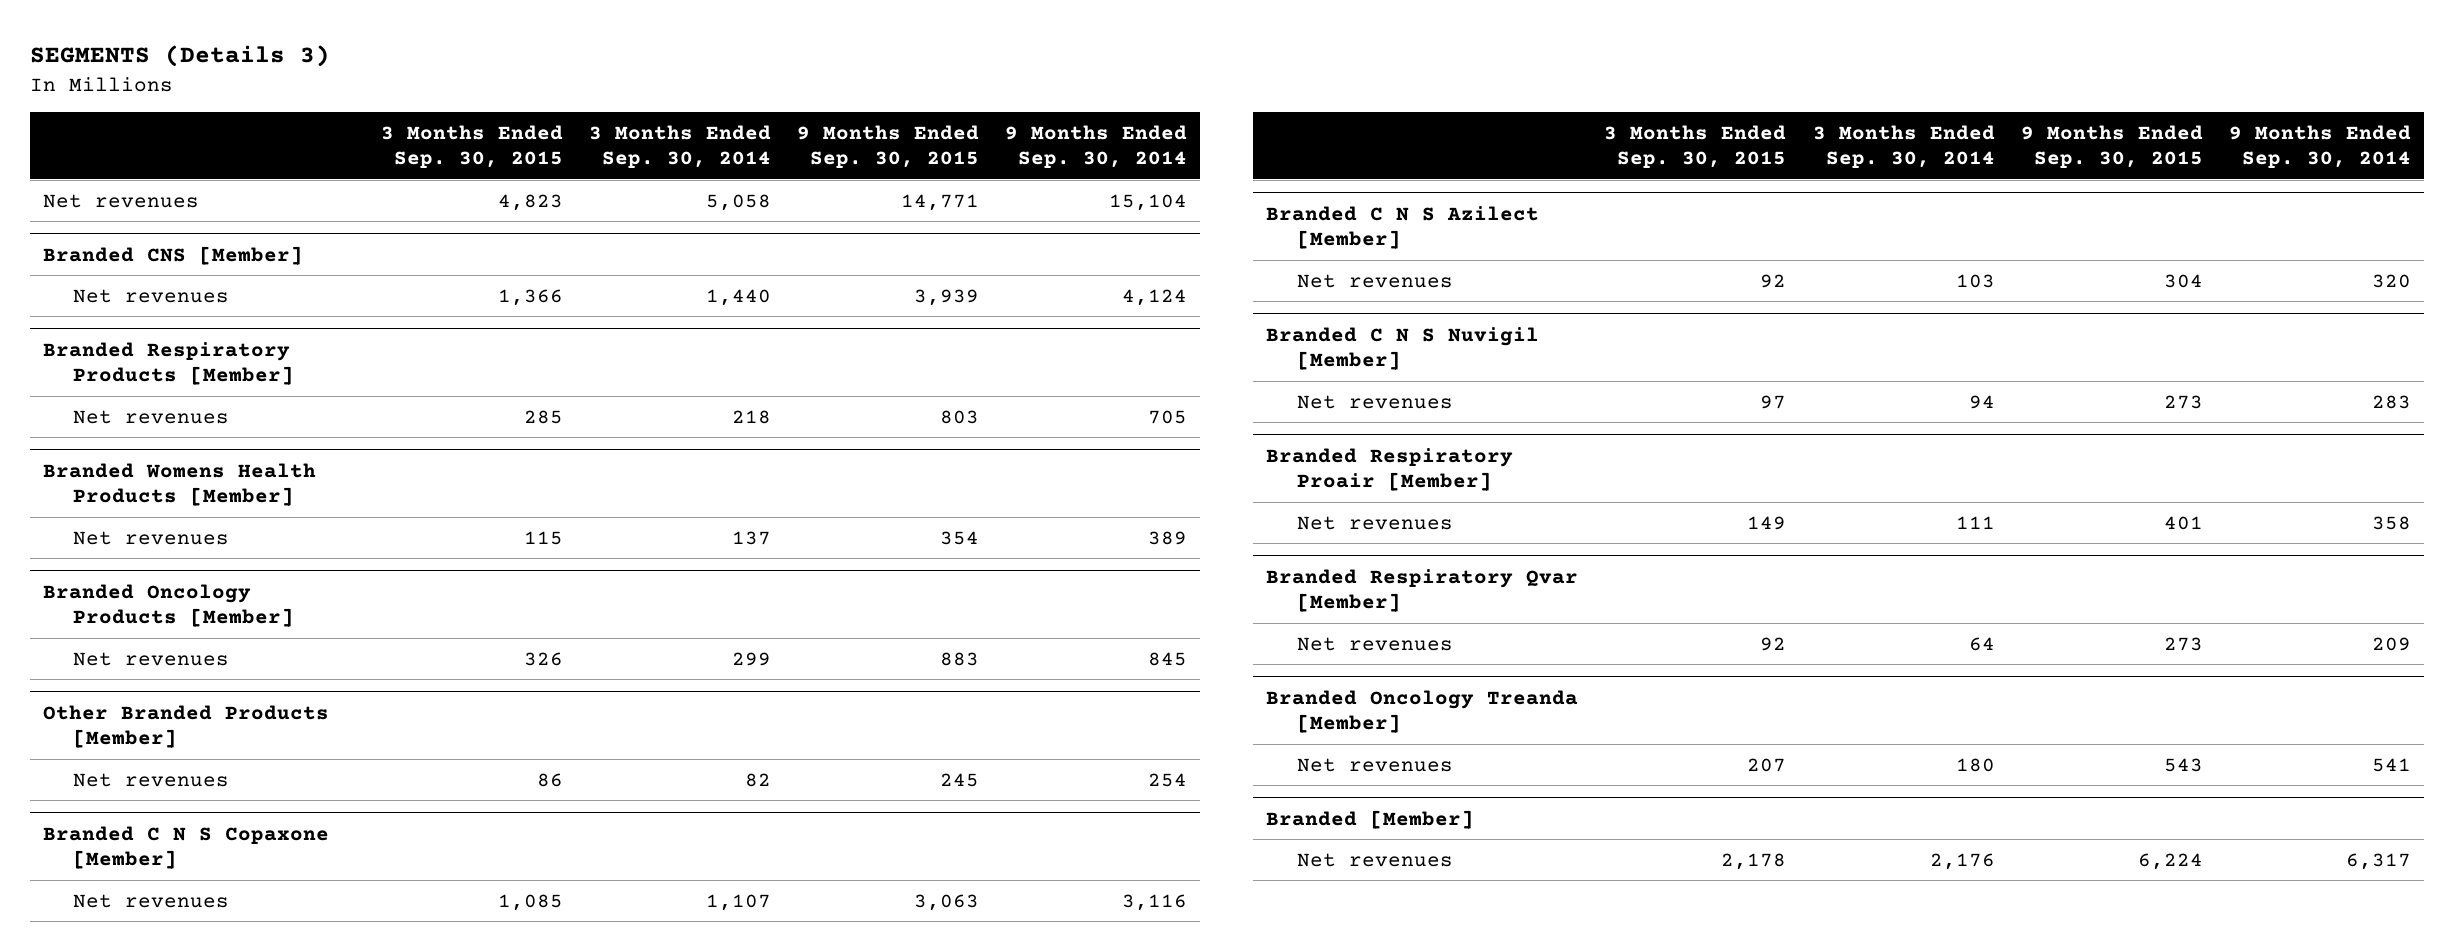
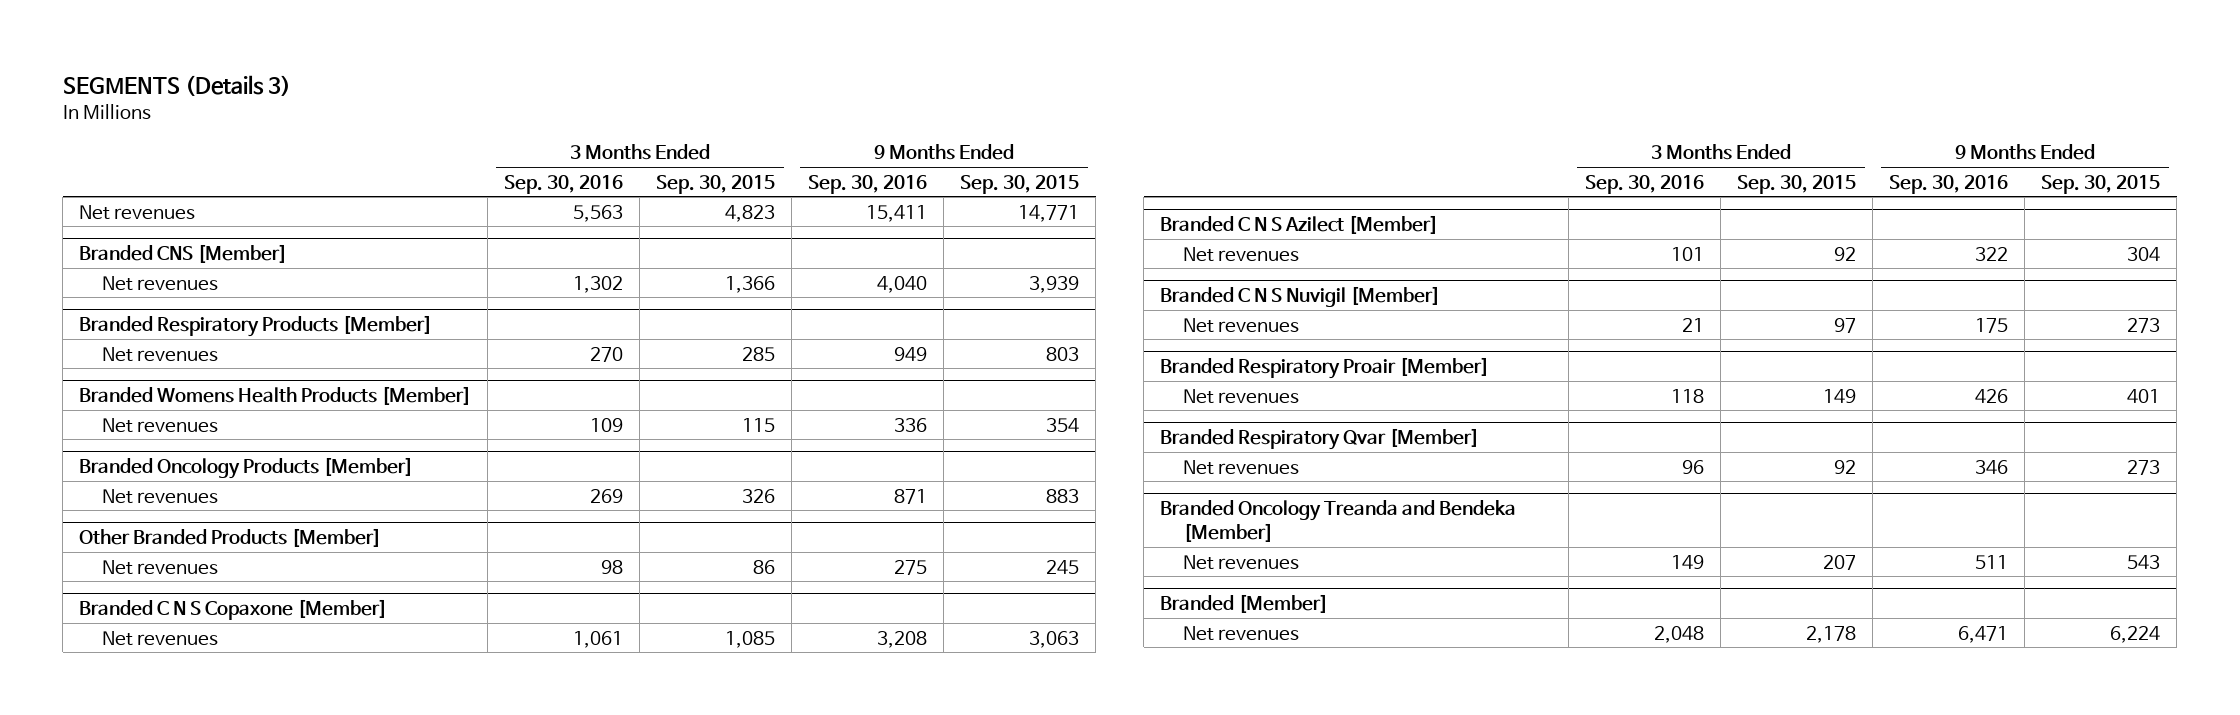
- | 3 Months Ended Sep. 30, 2015 | 3 Months Ended Sep. 30, 2014 | 9 Months Ended Sep. 30, 2015 | 9 Months Ended Sep. 30, 2014
+ | 3 Months Ended Sep. 30, 2016 | 3 Months Ended Sep. 30, 2015 | 9 Months Ended Sep. 30, 2016 | 9 Months Ended Sep. 30, 2015
- Branded Oncology Treanda [Member]
+ Branded Oncology Treanda and Bendeka [Member]

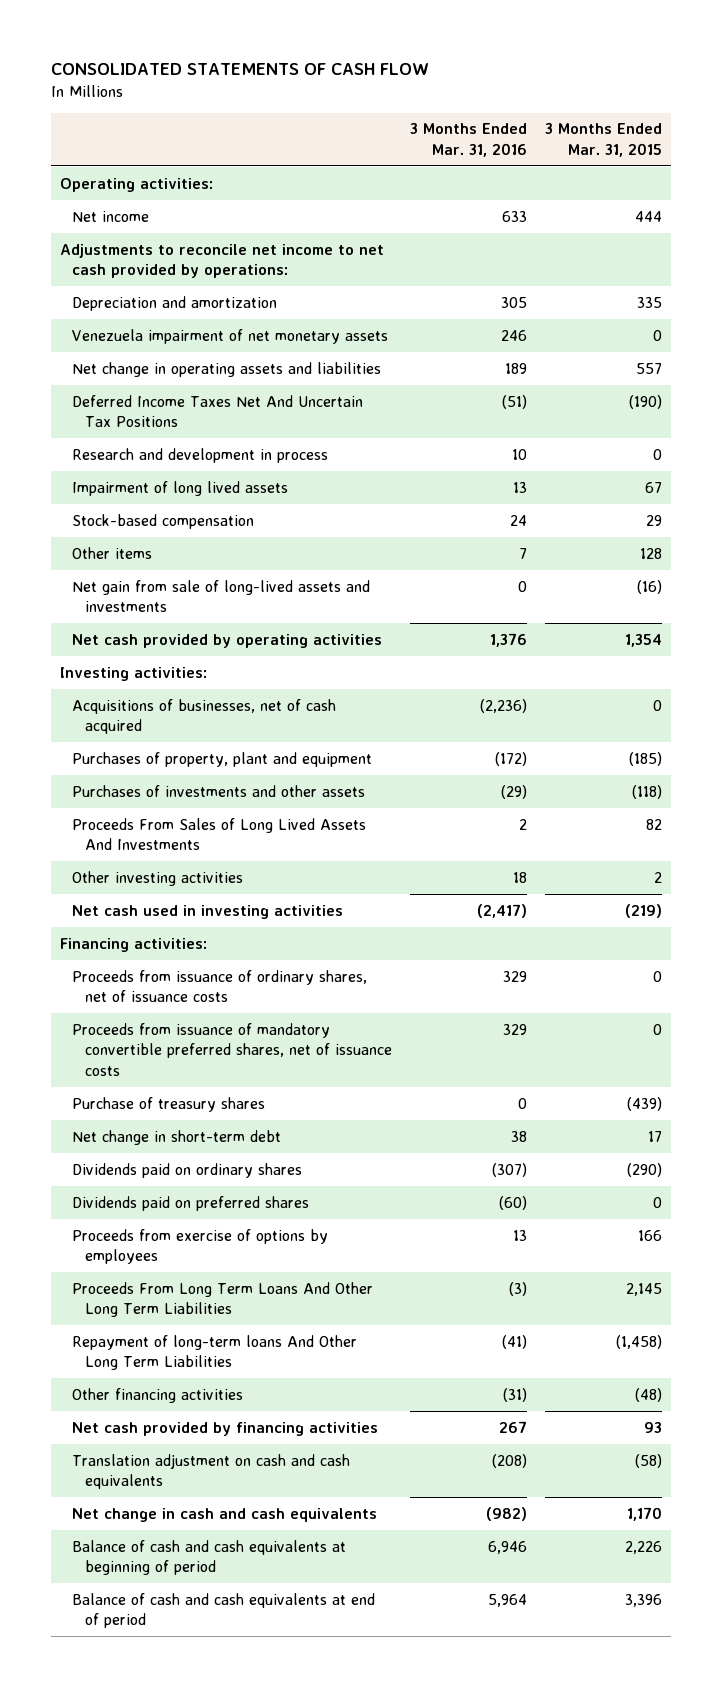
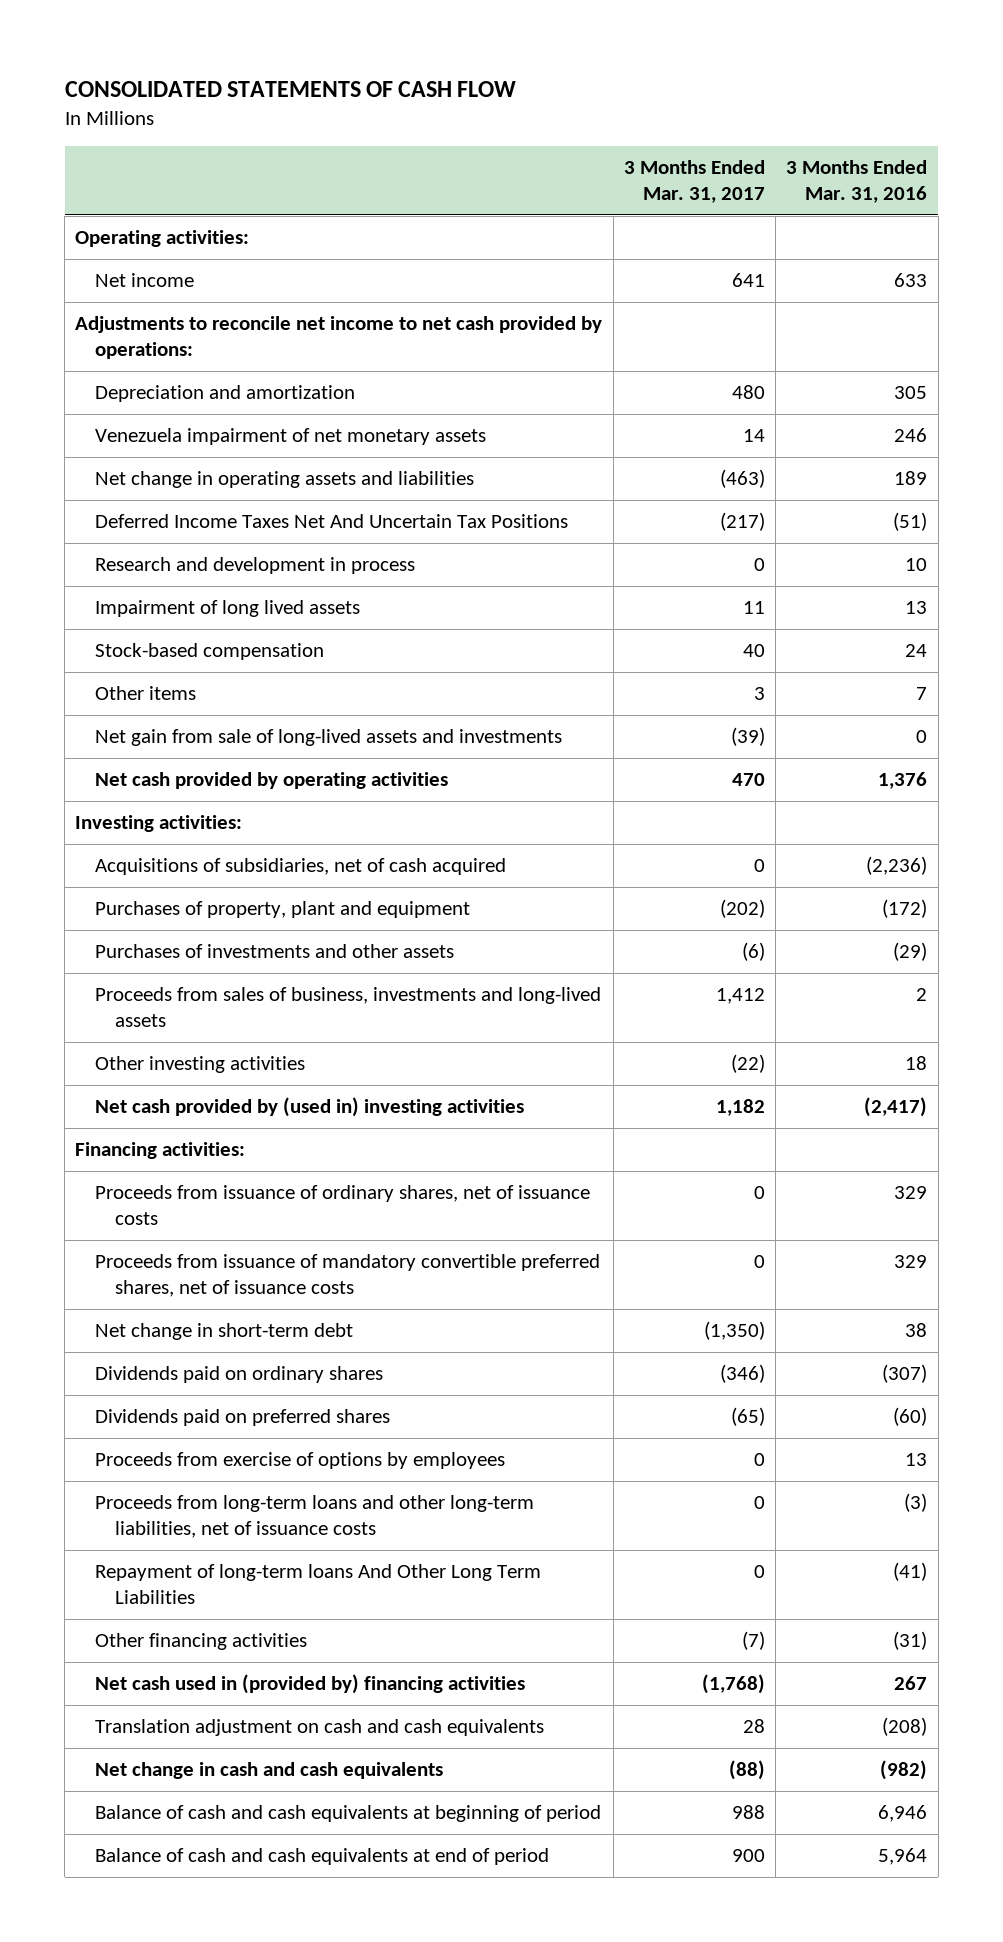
- | 3 Months Ended Mar. 31, 2016 | 3 Months Ended Mar. 31, 2015
+ | 3 Months Ended Mar. 31, 2017 | 3 Months Ended Mar. 31, 2016
- Acquisitions of businesses, net of cash acquired | (2,236) | 0
+ Acquisitions of subsidiaries, net of cash acquired | 0 | (2,236)
- Proceeds From Sales of Long Lived Assets And Investments | 2 | 82
+ Proceeds from sales of business, investments and long-lived assets | 1,412 | 2
- Net cash used in investing activities | (2,417) | (219)
+ Net cash provided by (used in) investing activities | 1,182 | (2,417)
- Purchase of treasury shares | 0 | (439)
- Proceeds From Long Term Loans And Other Long Term Liabilities | (3) | 2,145
+ Proceeds from long-term loans and other long-term liabilities, net of issuance costs | 0 | (3)
- Net cash provided by financing activities | 267 | 93
+ Net cash used in (provided by) financing activities | (1,768) | 267

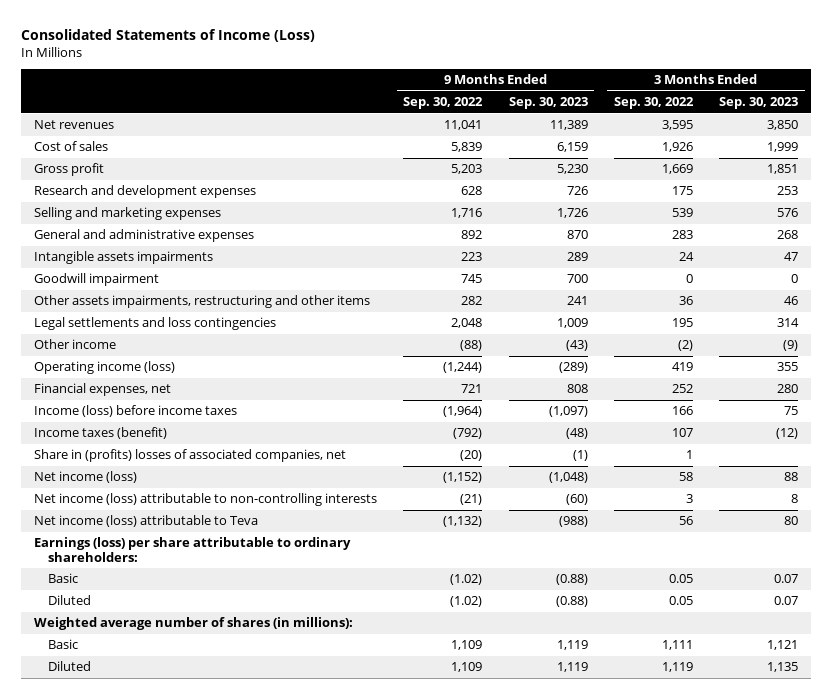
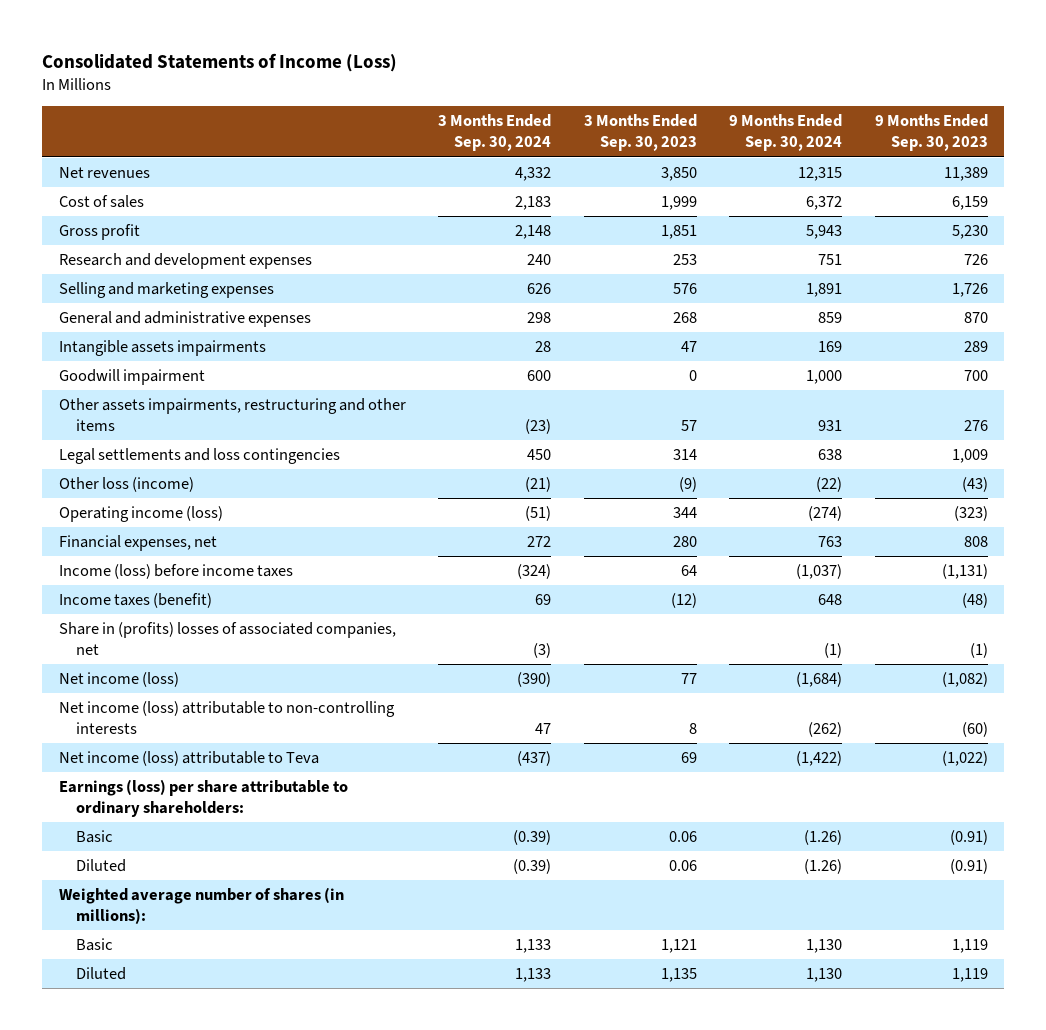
- | 9 Months Ended Sep. 30, 2022 | 9 Months Ended Sep. 30, 2023 | 3 Months Ended Sep. 30, 2022 | 3 Months Ended Sep. 30, 2023
+ | 3 Months Ended Sep. 30, 2024 | 3 Months Ended Sep. 30, 2023 | 9 Months Ended Sep. 30, 2024 | 9 Months Ended Sep. 30, 2023
- Other assets impairments, restructuring and other items | 282 | 241 | 36 | 46
+ Other assets impairments, restructuring and other items | (23) | 57 | 931 | 276
- Other income | (88) | (43) | (2) | (9)
- Operating income (loss) | (1,244) | (289) | 419 | 355
+ Other loss (income) | (21) | (9) | (22) | (43)
+ Operating income (loss) | (51) | 344 | (274) | (323)
- Income (loss) before income taxes | (1,964) | (1,097) | 166 | 75
+ Income (loss) before income taxes | (324) | 64 | (1,037) | (1,131)
- Net income (loss) | (1,152) | (1,048) | 58 | 88
+ Net income (loss) | (390) | 77 | (1,684) | (1,082)
- Net income (loss) attributable to Teva | (1,132) | (988) | 56 | 80
+ Net income (loss) attributable to Teva | (437) | 69 | (1,422) | (1,022)
- Basic | (1.02) | (0.88) | 0.05 | 0.07
- Diluted | (1.02) | (0.88) | 0.05 | 0.07
+ Basic | (0.39) | 0.06 | (1.26) | (0.91)
+ Diluted | (0.39) | 0.06 | (1.26) | (0.91)

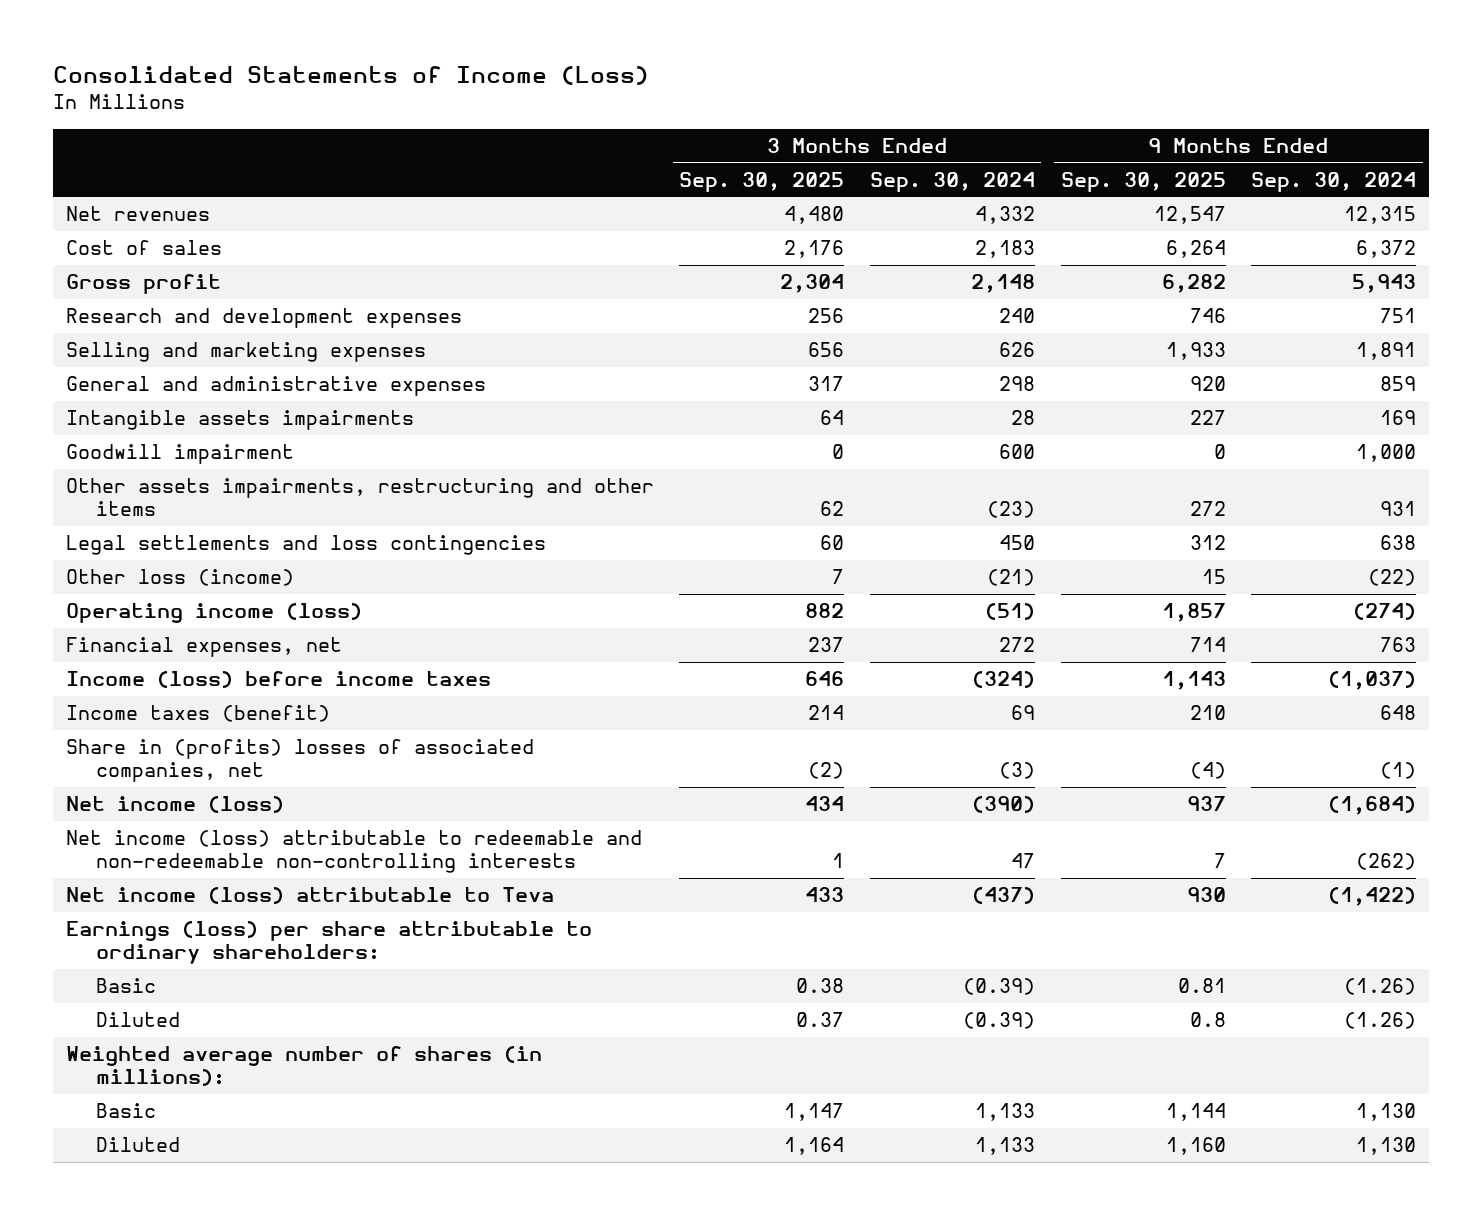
- | 3 Months Ended Sep. 30, 2024 | 3 Months Ended Sep. 30, 2023 | 9 Months Ended Sep. 30, 2024 | 9 Months Ended Sep. 30, 2023
+ | 3 Months Ended Sep. 30, 2025 | 3 Months Ended Sep. 30, 2024 | 9 Months Ended Sep. 30, 2025 | 9 Months Ended Sep. 30, 2024
- Net income (loss) attributable to non-controlling interests | 47 | 8 | (262) | (60)
+ Net income (loss) attributable to redeemable and non-redeemable non-controlling interests | 1 | 47 | 7 | (262)

